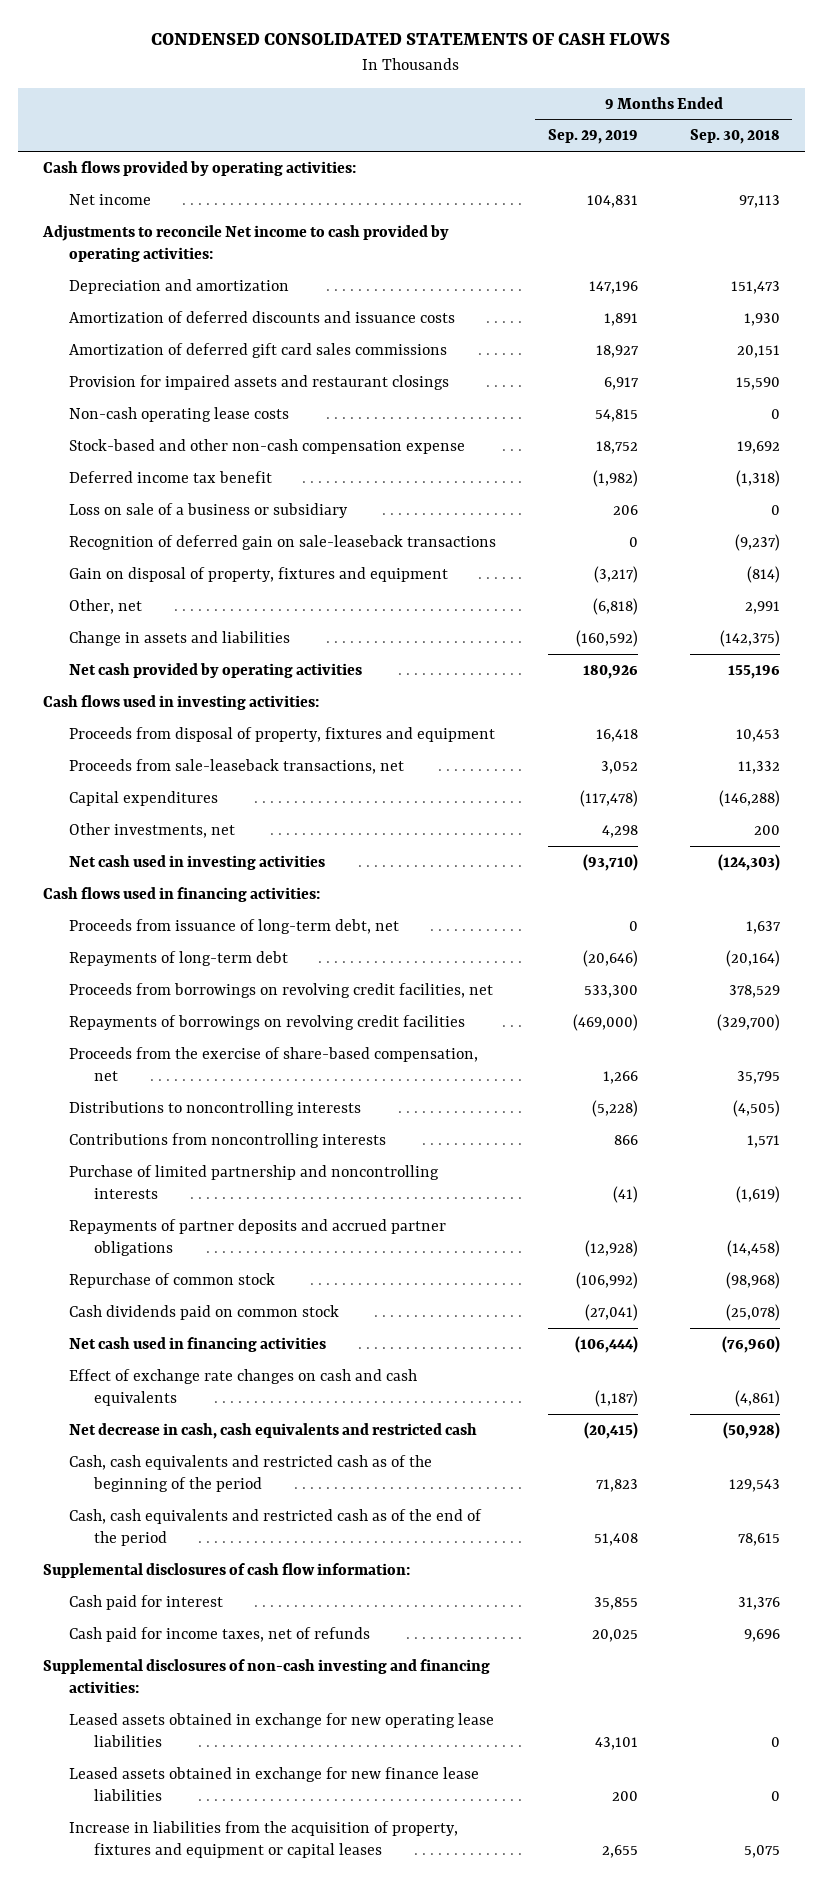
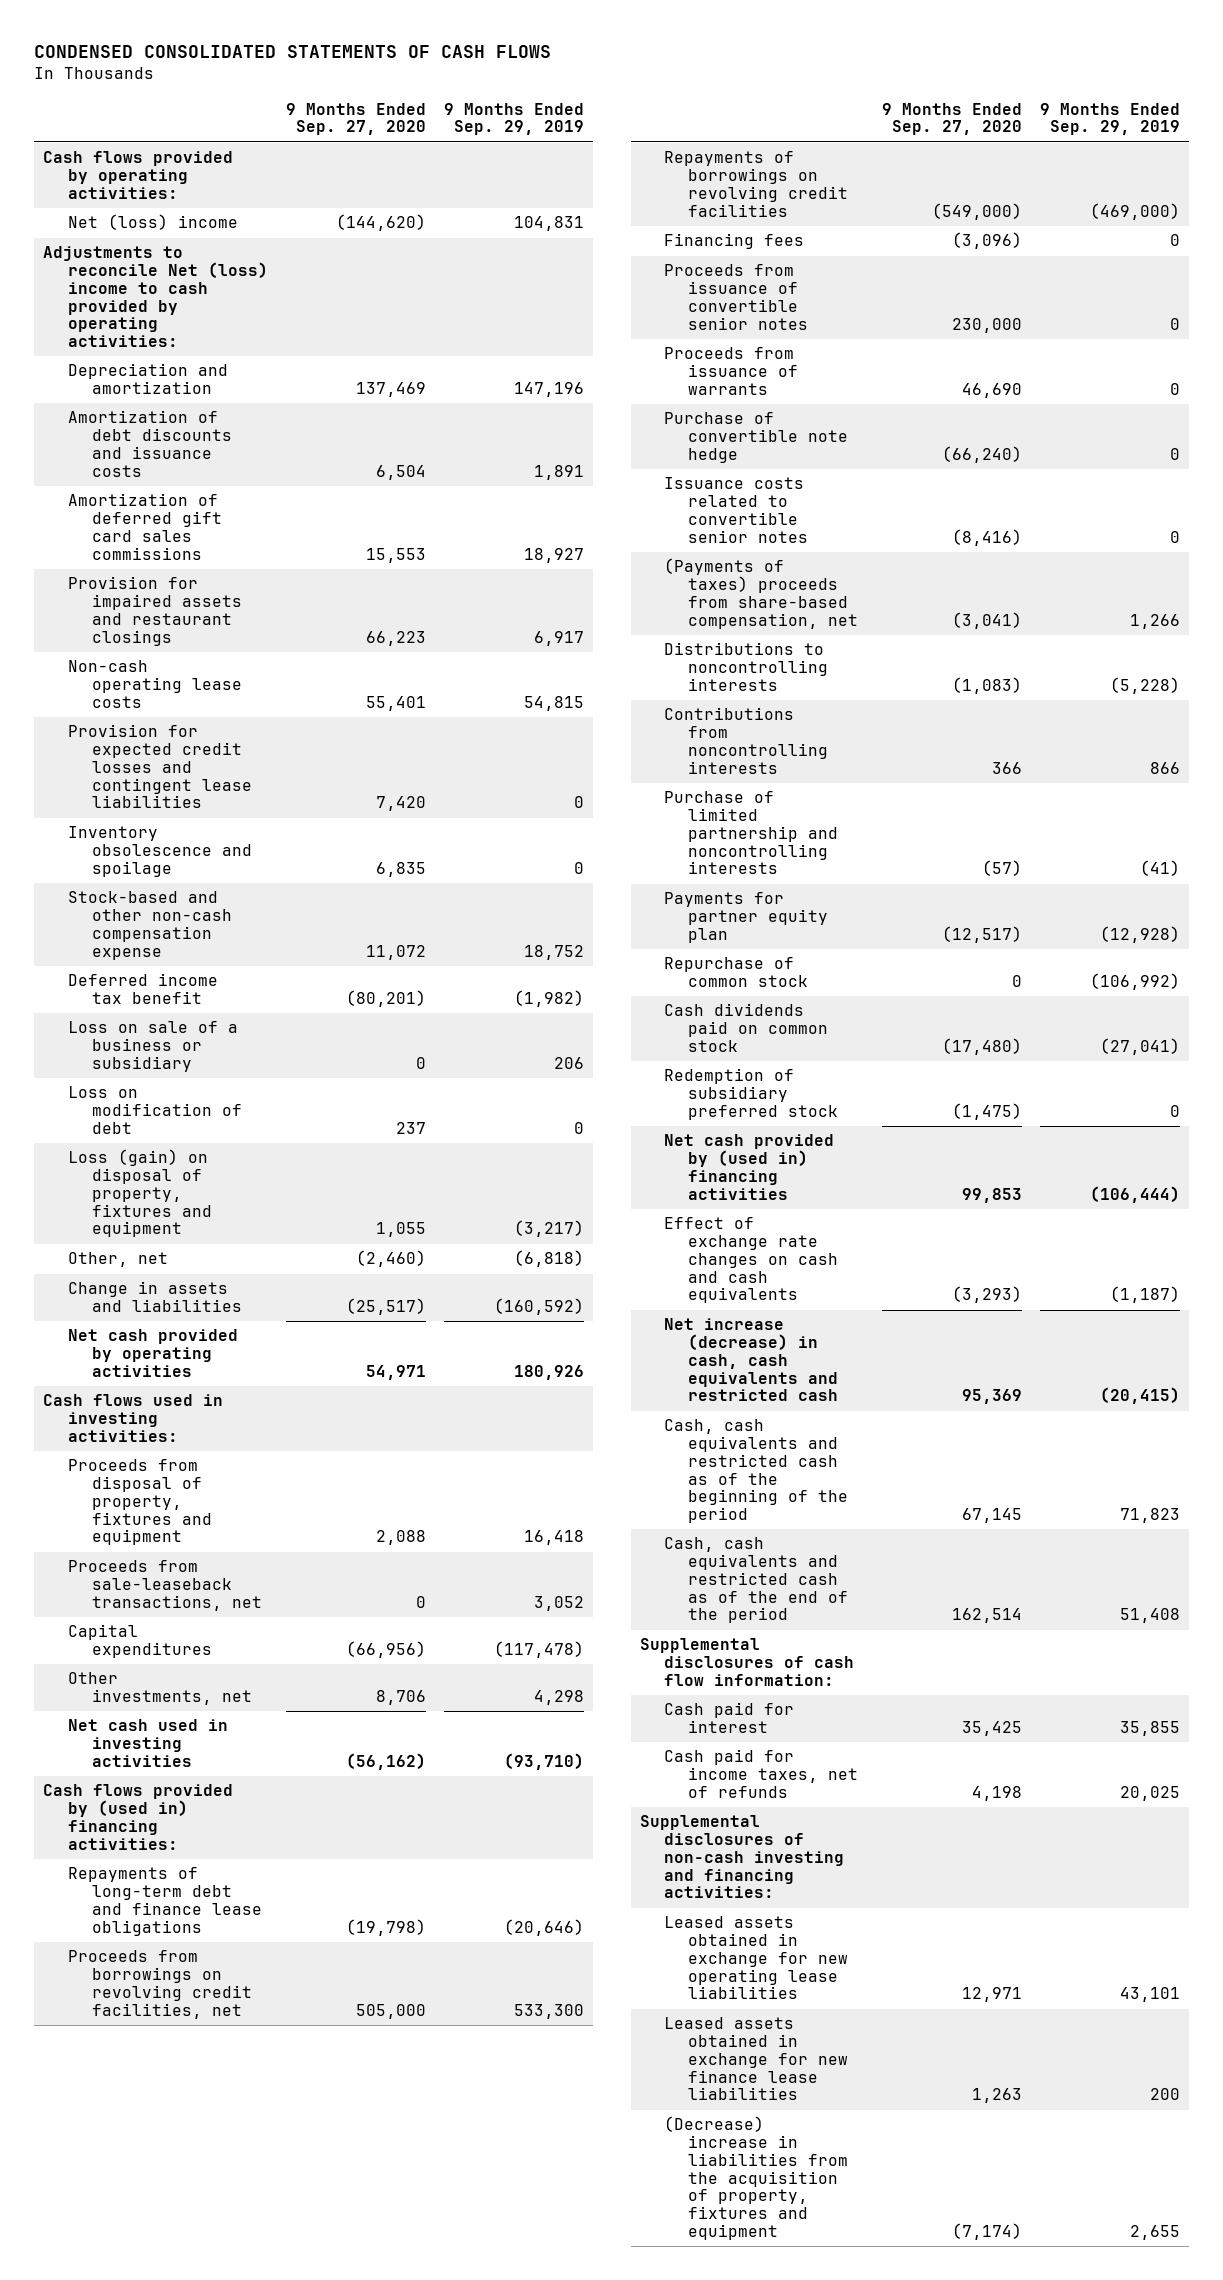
- | 9 Months Ended Sep. 29, 2019 | 9 Months Ended Sep. 30, 2018
+ | 9 Months Ended Sep. 27, 2020 | 9 Months Ended Sep. 29, 2019
- Net income | 104,831 | 97,113
- Adjustments to reconcile Net income to cash provided by operating activities:
+ Net (loss) income | (144,620) | 104,831
+ Adjustments to reconcile Net (loss) income to cash provided by operating activities:
- Amortization of deferred discounts and issuance costs | 1,891 | 1,930
+ Amortization of debt discounts and issuance costs | 6,504 | 1,891
+ Provision for expected credit losses and contingent lease liabilities | 7,420 | 0
+ Inventory obsolescence and spoilage | 6,835 | 0
- Recognition of deferred gain on sale-leaseback transactions | 0 | (9,237)
- Gain on disposal of property, fixtures and equipment | (3,217) | (814)
+ Loss on modification of debt | 237 | 0
+ Loss (gain) on disposal of property, fixtures and equipment | 1,055 | (3,217)
- Cash flows used in financing activities:
- Proceeds from issuance of long-term debt, net | 0 | 1,637
- Repayments of long-term debt | (20,646) | (20,164)
+ Cash flows provided by (used in) financing activities:
+ Repayments of long-term debt and finance lease obligations | (19,798) | (20,646)
- Proceeds from the exercise of share-based compensation, net | 1,266 | 35,795
+ Financing fees | (3,096) | 0
+ Proceeds from issuance of convertible senior notes | 230,000 | 0
+ Proceeds from issuance of warrants | 46,690 | 0
+ Purchase of convertible note hedge | (66,240) | 0
+ Issuance costs related to convertible senior notes | (8,416) | 0
+ (Payments of taxes) proceeds from share-based compensation, net | (3,041) | 1,266
- Repayments of partner deposits and accrued partner obligations | (12,928) | (14,458)
+ Payments for partner equity plan | (12,517) | (12,928)
- Net cash used in financing activities | (106,444) | (76,960)
+ Redemption of subsidiary preferred stock | (1,475) | 0
+ Net cash provided by (used in) financing activities | 99,853 | (106,444)
- Net decrease in cash, cash equivalents and restricted cash | (20,415) | (50,928)
+ Net increase (decrease) in cash, cash equivalents and restricted cash | 95,369 | (20,415)
- Increase in liabilities from the acquisition of property, fixtures and equipment or capital leases | 2,655 | 5,075
+ (Decrease) increase in liabilities from the acquisition of property, fixtures and equipment | (7,174) | 2,655

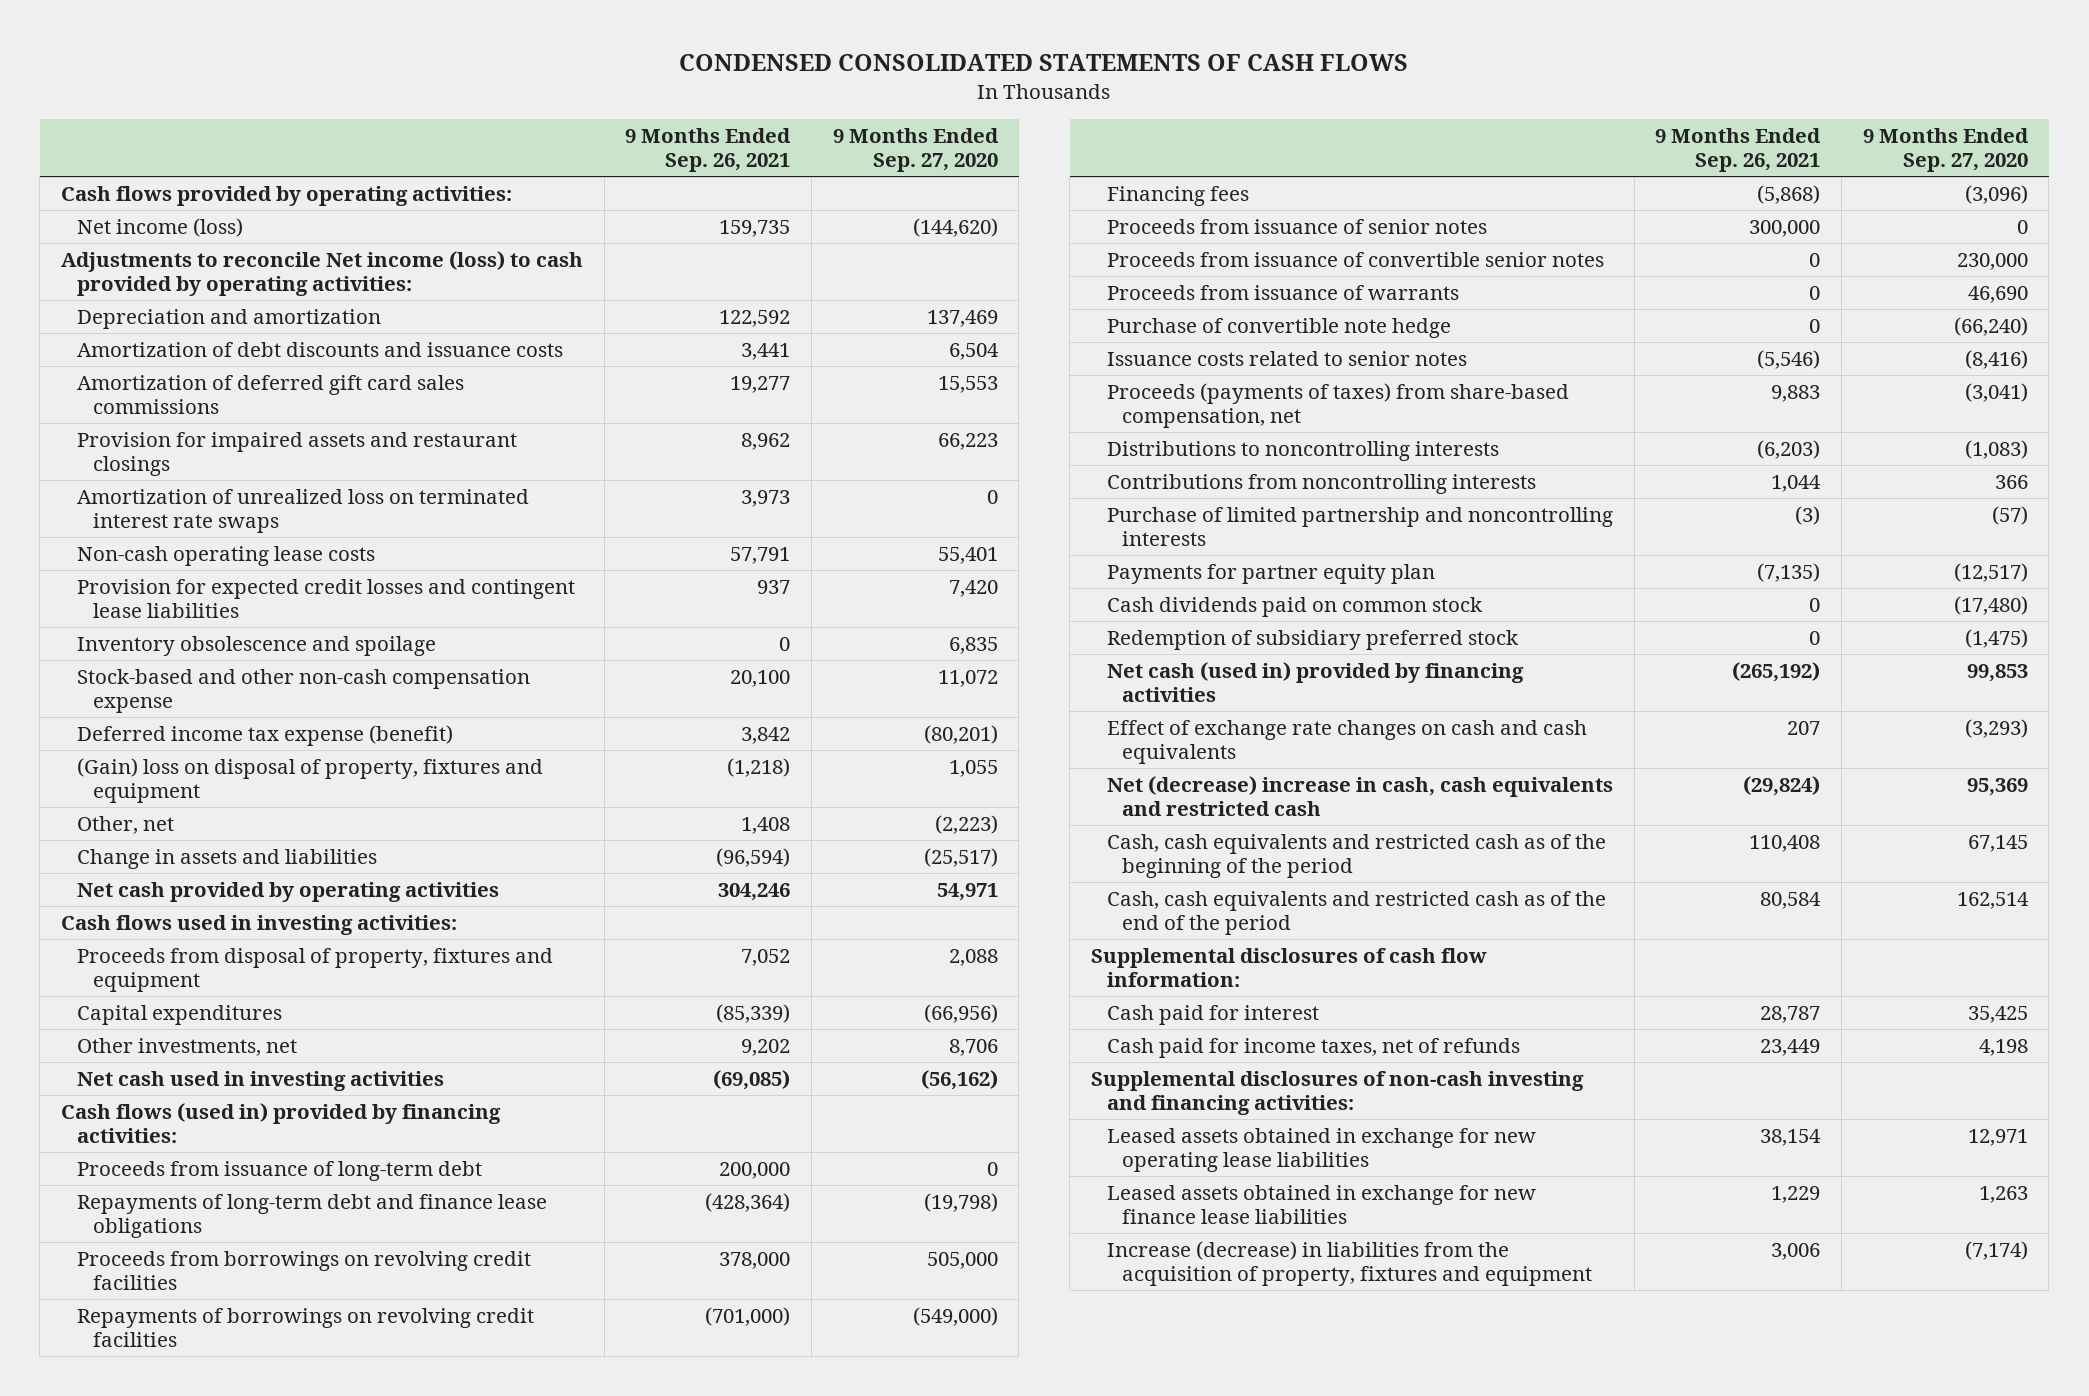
- | 9 Months Ended Sep. 27, 2020 | 9 Months Ended Sep. 29, 2019
+ | 9 Months Ended Sep. 26, 2021 | 9 Months Ended Sep. 27, 2020
- Net (loss) income | (144,620) | 104,831
- Adjustments to reconcile Net (loss) income to cash provided by operating activities:
+ Net income (loss) | 159,735 | (144,620)
+ Adjustments to reconcile Net income (loss) to cash provided by operating activities:
+ Amortization of unrealized loss on terminated interest rate swaps | 3,973 | 0
- Deferred income tax benefit | (80,201) | (1,982)
- Loss on sale of a business or subsidiary | 0 | 206
- Loss on modification of debt | 237 | 0
- Loss (gain) on disposal of property, fixtures and equipment | 1,055 | (3,217)
- Other, net | (2,460) | (6,818)
+ Deferred income tax expense (benefit) | 3,842 | (80,201)
+ (Gain) loss on disposal of property, fixtures and equipment | (1,218) | 1,055
+ Other, net | 1,408 | (2,223)
- Proceeds from sale-leaseback transactions, net | 0 | 3,052
- Cash flows provided by (used in) financing activities:
+ Cash flows (used in) provided by financing activities:
+ Proceeds from issuance of long-term debt | 200,000 | 0
- Proceeds from borrowings on revolving credit facilities, net | 505,000 | 533,300
+ Proceeds from borrowings on revolving credit facilities | 378,000 | 505,000
+ Proceeds from issuance of senior notes | 300,000 | 0
- Issuance costs related to convertible senior notes | (8,416) | 0
- (Payments of taxes) proceeds from share-based compensation, net | (3,041) | 1,266
+ Issuance costs related to senior notes | (5,546) | (8,416)
+ Proceeds (payments of taxes) from share-based compensation, net | 9,883 | (3,041)
- Repurchase of common stock | 0 | (106,992)
- Net cash provided by (used in) financing activities | 99,853 | (106,444)
+ Net cash (used in) provided by financing activities | (265,192) | 99,853
- Net increase (decrease) in cash, cash equivalents and restricted cash | 95,369 | (20,415)
+ Net (decrease) increase in cash, cash equivalents and restricted cash | (29,824) | 95,369
- (Decrease) increase in liabilities from the acquisition of property, fixtures and equipment | (7,174) | 2,655
+ Increase (decrease) in liabilities from the acquisition of property, fixtures and equipment | 3,006 | (7,174)

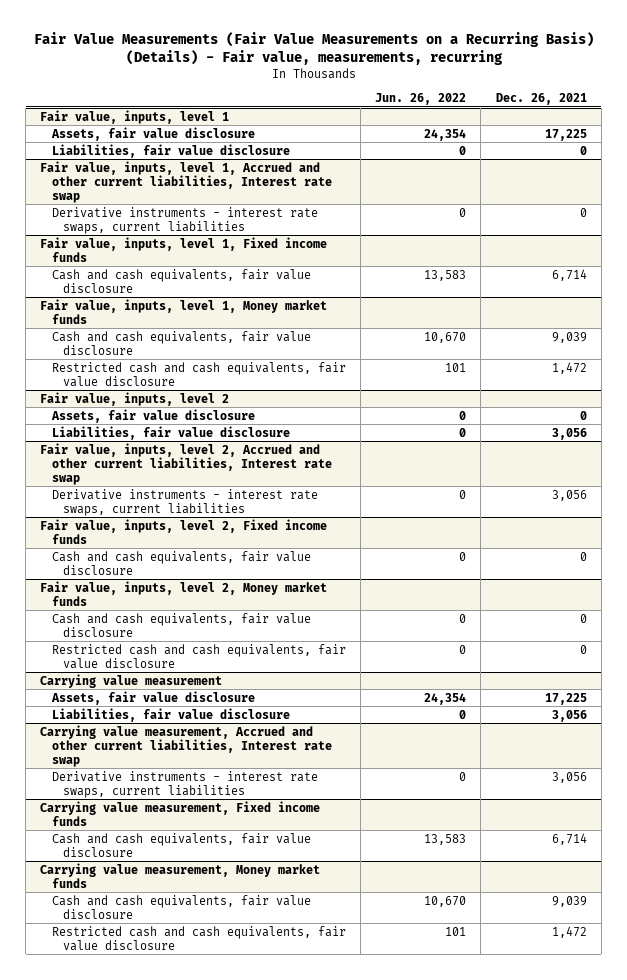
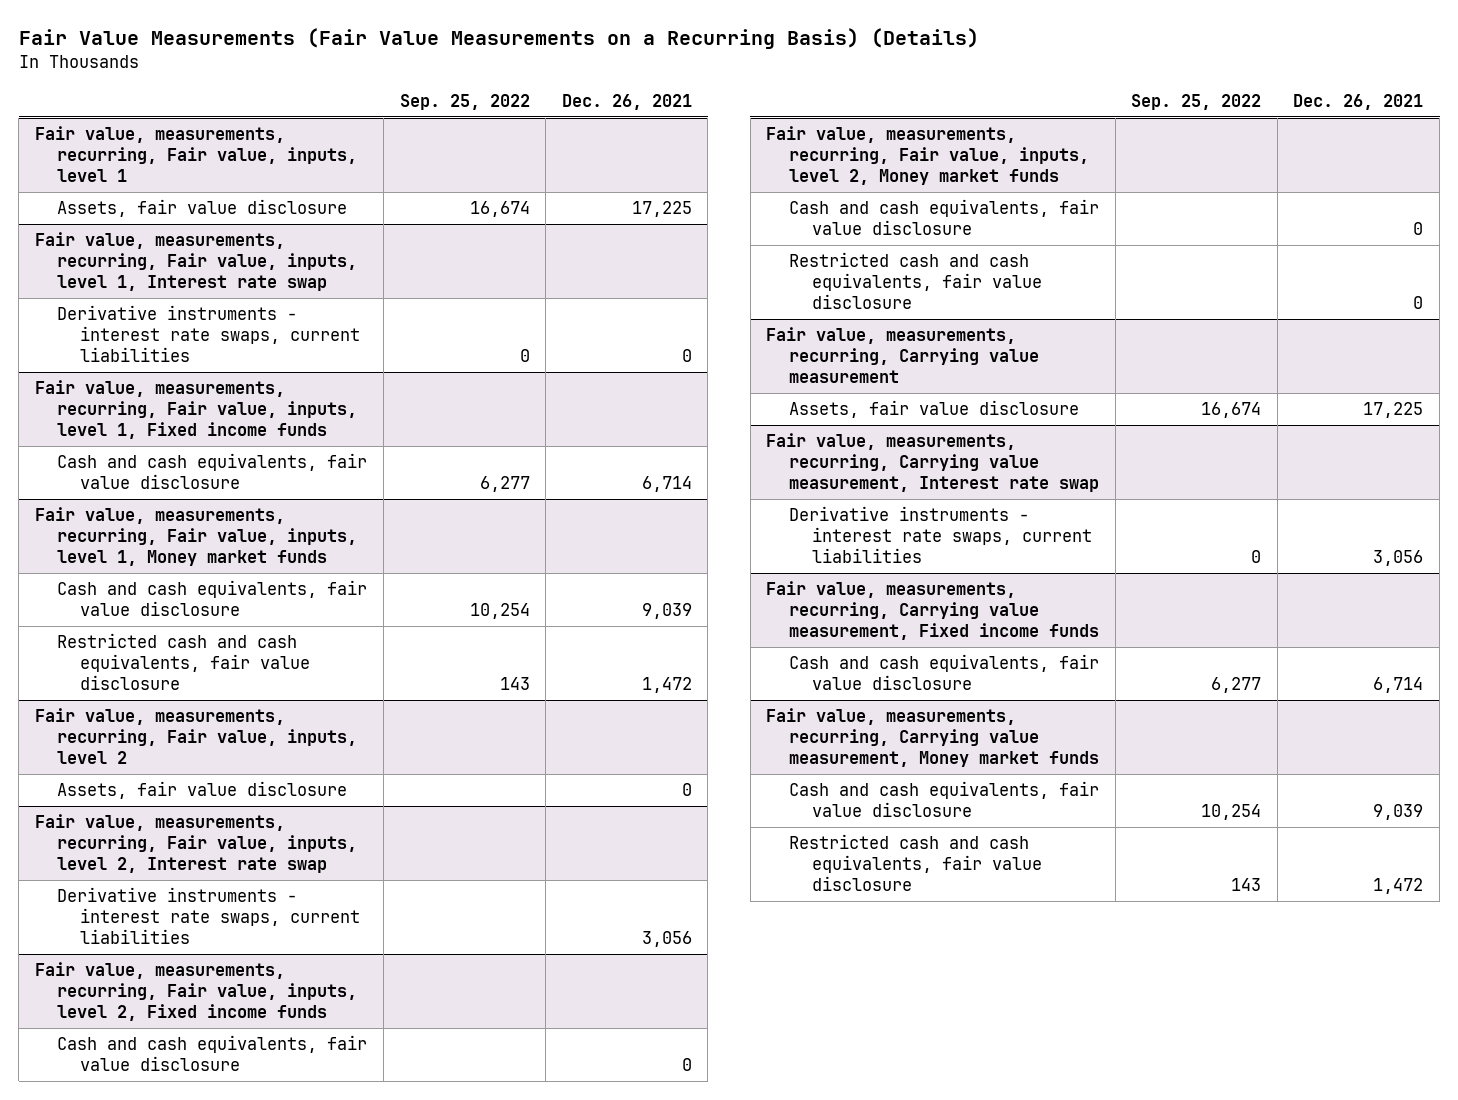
- Fair Value Measurements (Fair Value Measurements on a Recurring Basis) (Details) - Fair value, measurements, recurring
+ Fair Value Measurements (Fair Value Measurements on a Recurring Basis) (Details)
- | Jun. 26, 2022 | Dec. 26, 2021
+ | Sep. 25, 2022 | Dec. 26, 2021
- Fair value, inputs, level 1
+ Fair value, measurements, recurring, Fair value, inputs, level 1
- Liabilities, fair value disclosure | 0 | 0
- Fair value, inputs, level 1, Accrued and other current liabilities, Interest rate swap
+ Fair value, measurements, recurring, Fair value, inputs, level 1, Interest rate swap
- Fair value, inputs, level 1, Fixed income funds
+ Fair value, measurements, recurring, Fair value, inputs, level 1, Fixed income funds
- Fair value, inputs, level 1, Money market funds
+ Fair value, measurements, recurring, Fair value, inputs, level 1, Money market funds
- Fair value, inputs, level 2
+ Fair value, measurements, recurring, Fair value, inputs, level 2
- Liabilities, fair value disclosure | 0 | 3,056
- Fair value, inputs, level 2, Accrued and other current liabilities, Interest rate swap
+ Fair value, measurements, recurring, Fair value, inputs, level 2, Interest rate swap
- Fair value, inputs, level 2, Fixed income funds
+ Fair value, measurements, recurring, Fair value, inputs, level 2, Fixed income funds
- Fair value, inputs, level 2, Money market funds
+ Fair value, measurements, recurring, Fair value, inputs, level 2, Money market funds
- Carrying value measurement
+ Fair value, measurements, recurring, Carrying value measurement
- Liabilities, fair value disclosure | 0 | 3,056
- Carrying value measurement, Accrued and other current liabilities, Interest rate swap
+ Fair value, measurements, recurring, Carrying value measurement, Interest rate swap
- Carrying value measurement, Fixed income funds
+ Fair value, measurements, recurring, Carrying value measurement, Fixed income funds
- Carrying value measurement, Money market funds
+ Fair value, measurements, recurring, Carrying value measurement, Money market funds

